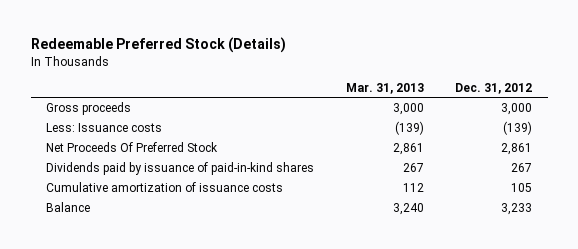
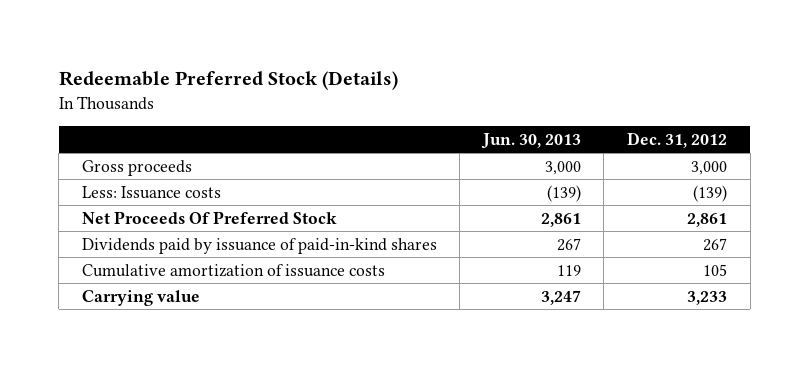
- | Mar. 31, 2013 | Dec. 31, 2012
+ | Jun. 30, 2013 | Dec. 31, 2012
- Balance | 3,240 | 3,233
+ Carrying value | 3,247 | 3,233

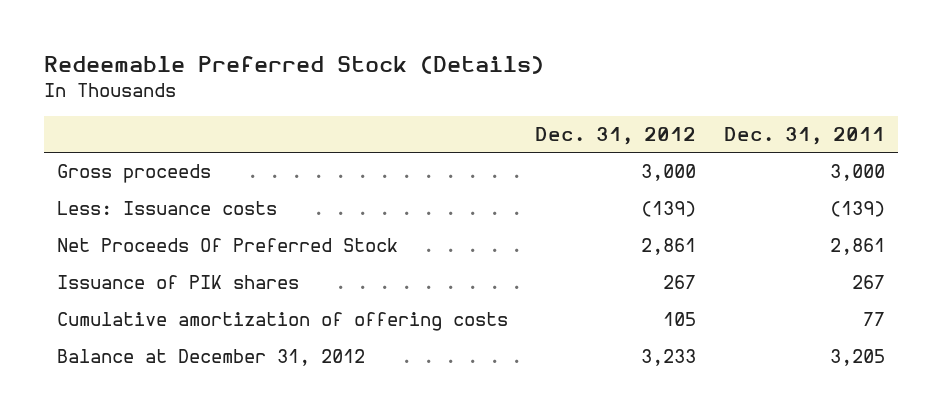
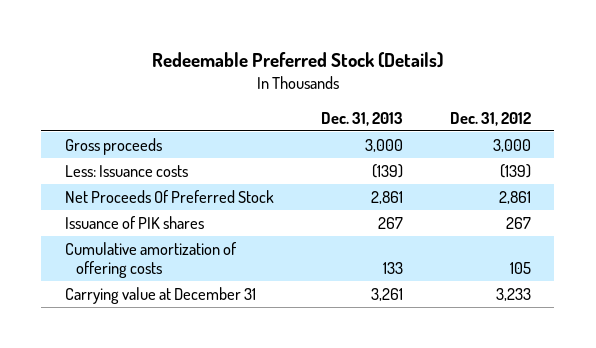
- | Dec. 31, 2012 | Dec. 31, 2011
+ | Dec. 31, 2013 | Dec. 31, 2012
- Balance at December 31, 2012 | 3,233 | 3,205
+ Carrying value at December 31 | 3,261 | 3,233

